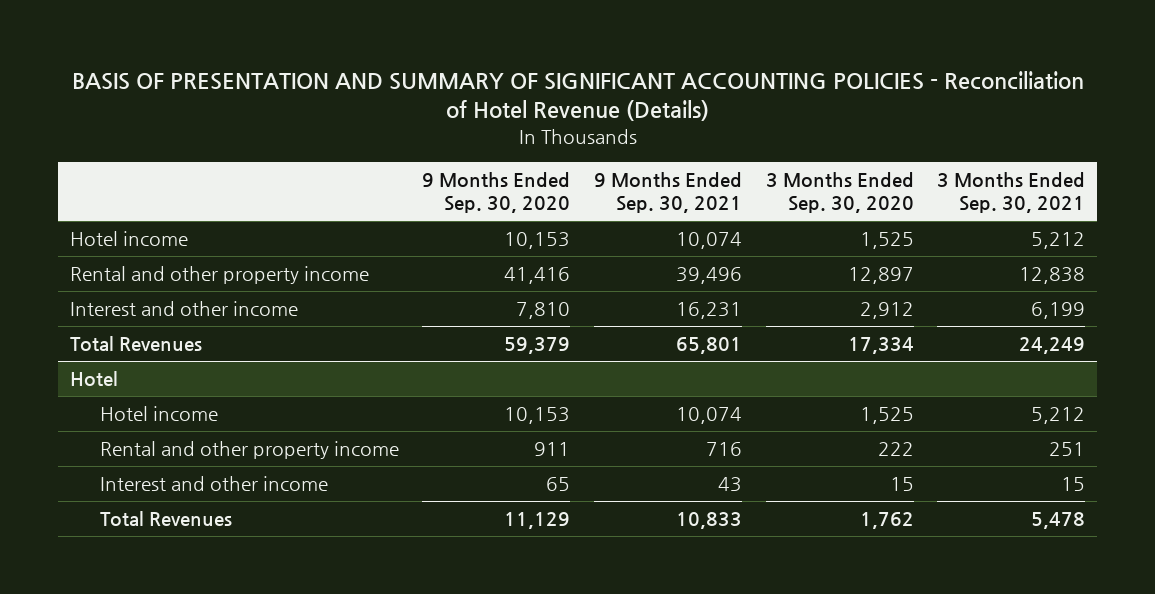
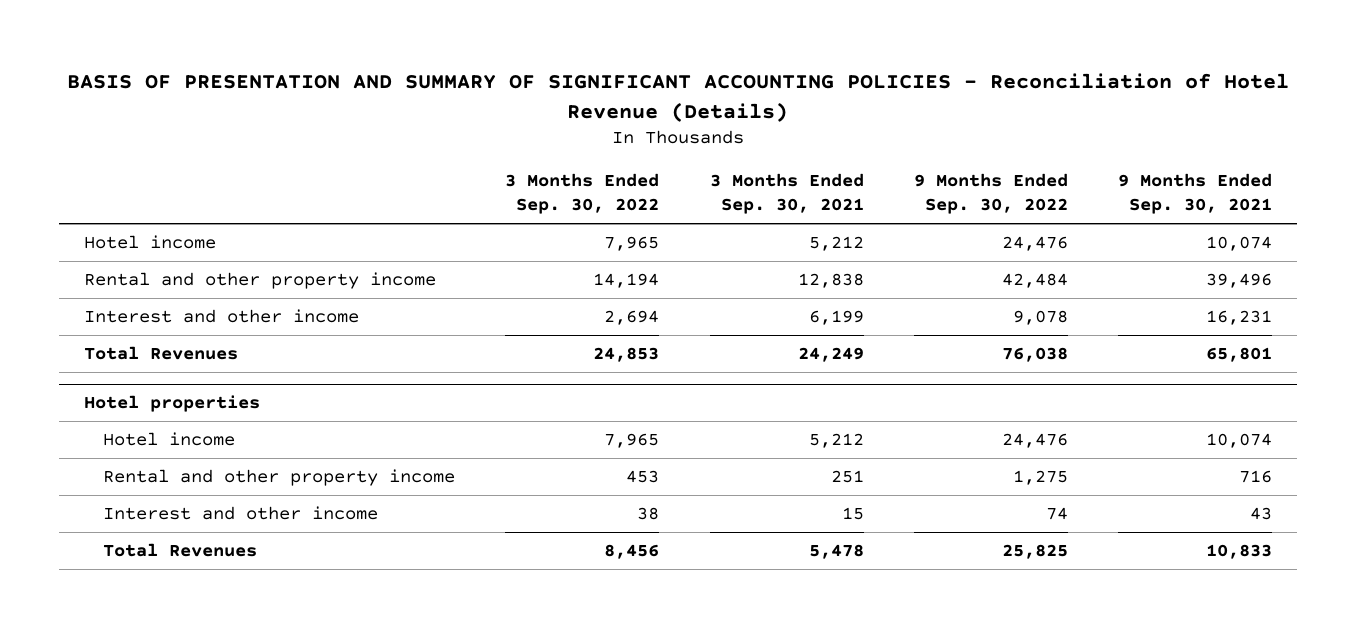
- | 9 Months Ended Sep. 30, 2020 | 9 Months Ended Sep. 30, 2021 | 3 Months Ended Sep. 30, 2020 | 3 Months Ended Sep. 30, 2021
+ | 3 Months Ended Sep. 30, 2022 | 3 Months Ended Sep. 30, 2021 | 9 Months Ended Sep. 30, 2022 | 9 Months Ended Sep. 30, 2021
- Hotel
+ Hotel properties

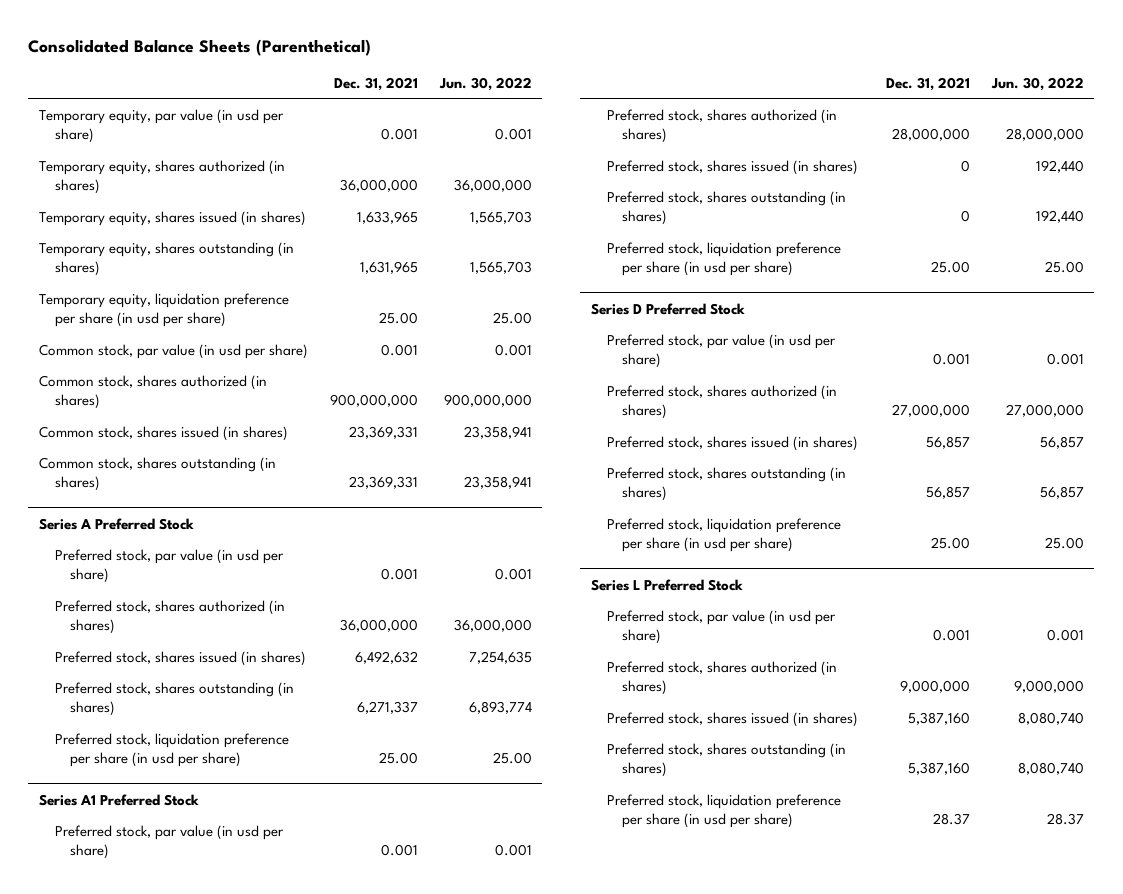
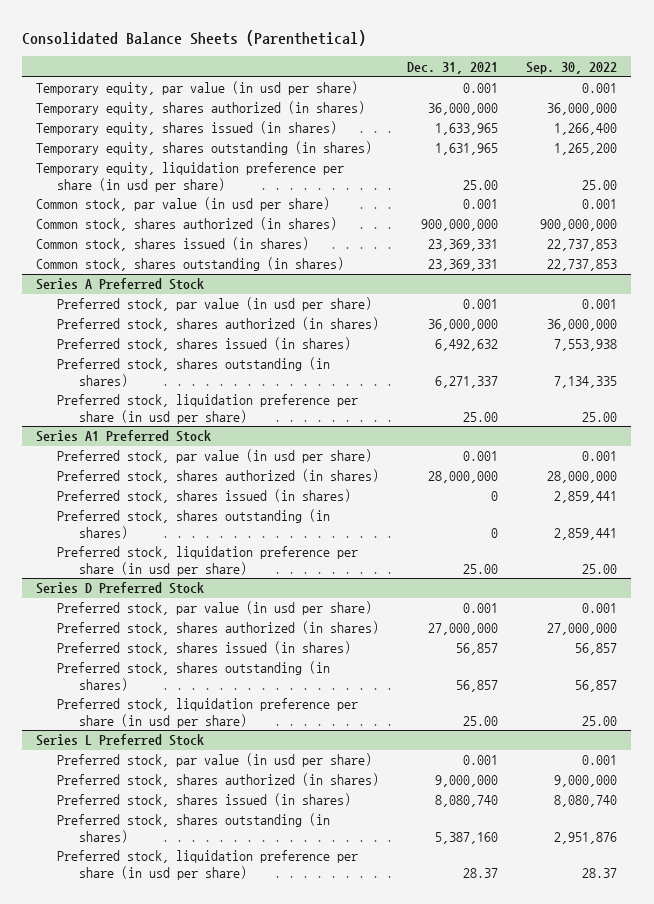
- | Dec. 31, 2021 | Jun. 30, 2022
+ | Dec. 31, 2021 | Sep. 30, 2022
@ Series L Preferred Stock
- Preferred stock, shares issued (in shares) | 5,387,160 | 8,080,740
+ Preferred stock, shares issued (in shares) | 8,080,740 | 8,080,740

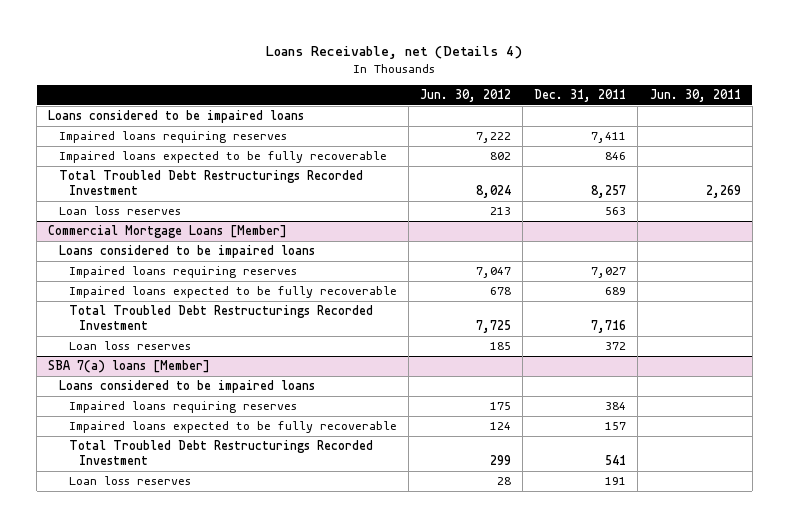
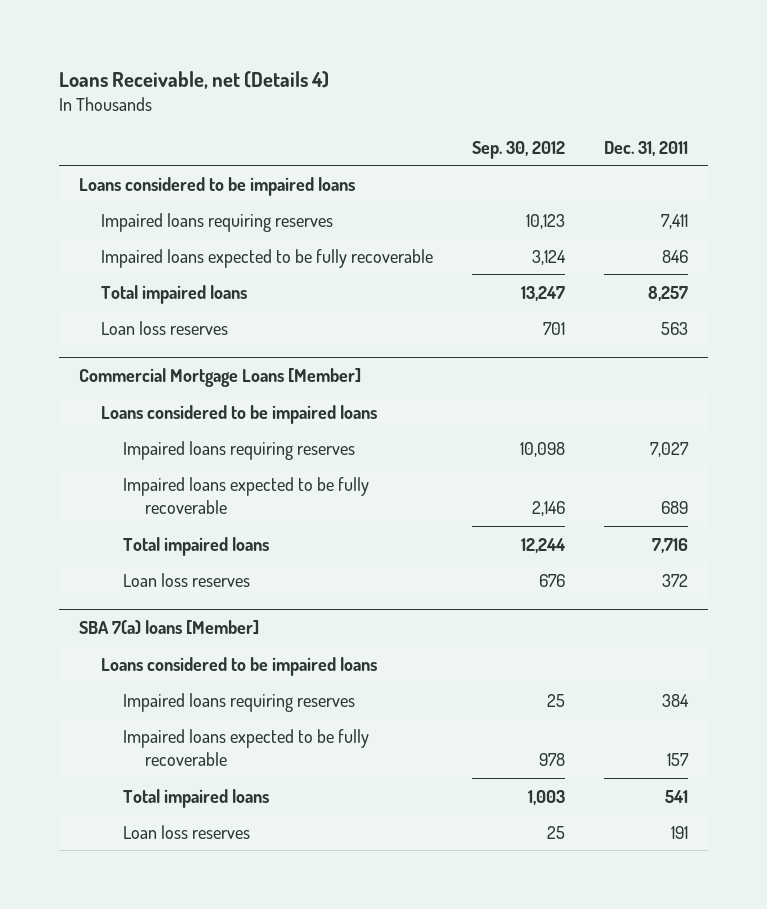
- | Jun. 30, 2012 | Dec. 31, 2011 | Jun. 30, 2011
+ | Sep. 30, 2012 | Dec. 31, 2011
- Total Troubled Debt Restructurings Recorded Investment | 8,024 | 8,257 | 2,269
+ Total impaired loans | 13,247 | 8,257
@ Commercial Mortgage Loans [Member]
- Total Troubled Debt Restructurings Recorded Investment | 7,725 | 7,716 |
+ Total impaired loans | 12,244 | 7,716
@ SBA 7(a) loans [Member]
- Total Troubled Debt Restructurings Recorded Investment | 299 | 541 |
+ Total impaired loans | 1,003 | 541

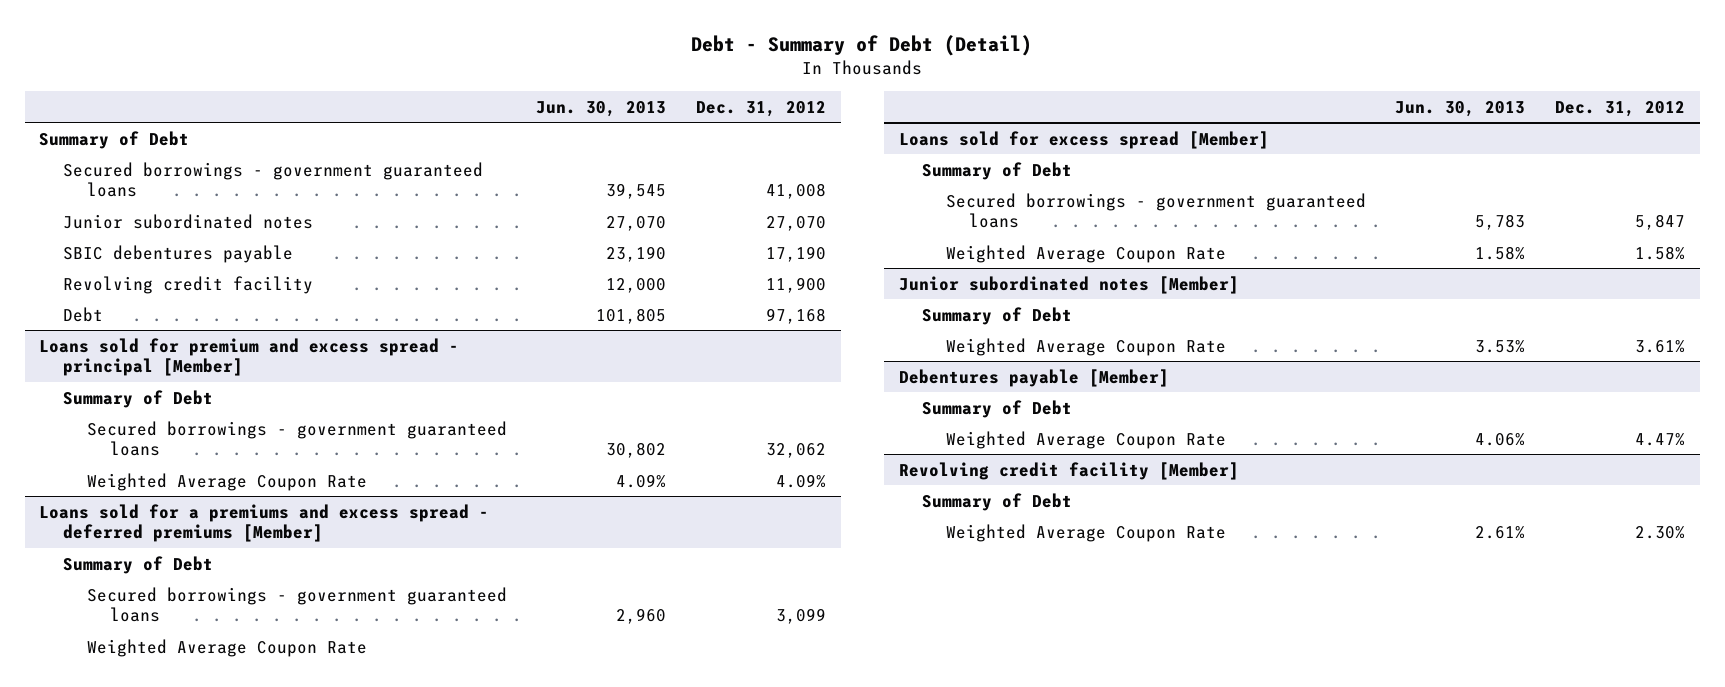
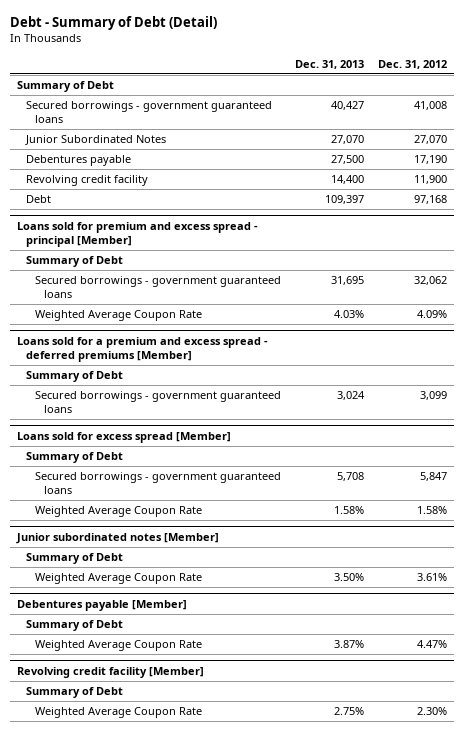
- | Jun. 30, 2013 | Dec. 31, 2012
+ | Dec. 31, 2013 | Dec. 31, 2012
- Junior subordinated notes | 27,070 | 27,070
- SBIC debentures payable | 23,190 | 17,190
+ Junior Subordinated Notes | 27,070 | 27,070
+ Debentures payable | 27,500 | 17,190
- Loans sold for a premiums and excess spread - deferred premiums [Member]
+ Loans sold for a premium and excess spread - deferred premiums [Member]
- Weighted Average Coupon Rate

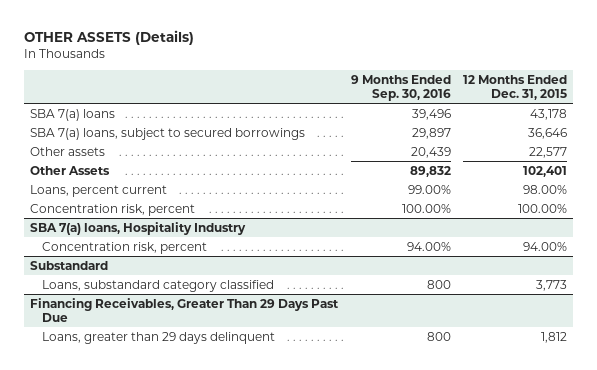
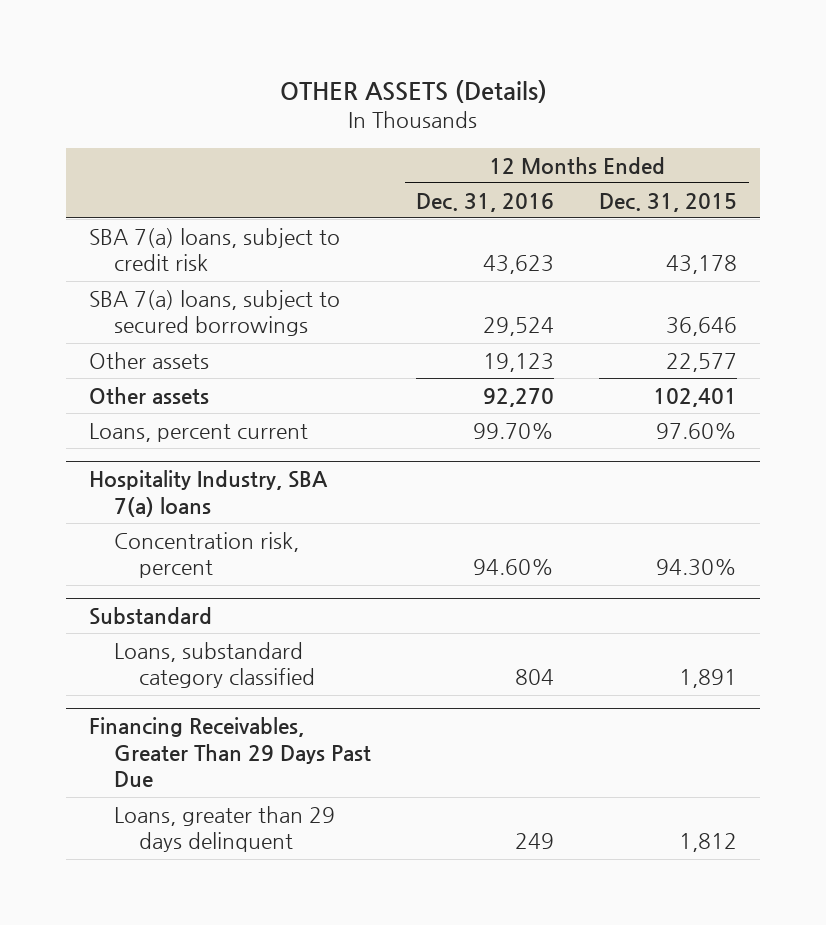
- | 9 Months Ended Sep. 30, 2016 | 12 Months Ended Dec. 31, 2015
+ | 12 Months Ended Dec. 31, 2016 | 12 Months Ended Dec. 31, 2015
- SBA 7(a) loans | 39,496 | 43,178
+ SBA 7(a) loans, subject to credit risk | 43,623 | 43,178
- Other Assets | 89,832 | 102,401
- Loans, percent current | 99.00% | 98.00%
- Concentration risk, percent | 100.00% | 100.00%
- SBA 7(a) loans, Hospitality Industry
- Concentration risk, percent | 94.00% | 94.00%
+ Other assets | 92,270 | 102,401
+ Loans, percent current | 99.70% | 97.60%
+ Hospitality Industry, SBA 7(a) loans
+ Concentration risk, percent | 94.60% | 94.30%
@ Substandard
- Loans, substandard category classified | 800 | 3,773
+ Loans, substandard category classified | 804 | 1,891

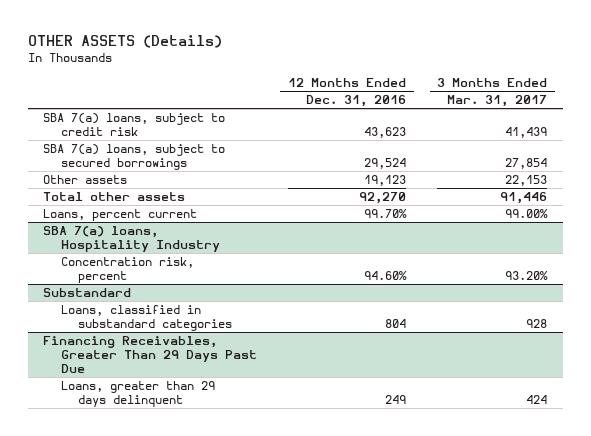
- | 12 Months Ended Dec. 31, 2016 | 12 Months Ended Dec. 31, 2015
+ | 12 Months Ended Dec. 31, 2016 | 3 Months Ended Mar. 31, 2017
- Other assets | 92,270 | 102,401
+ Total other assets | 92,270 | 91,446
- Hospitality Industry, SBA 7(a) loans
+ SBA 7(a) loans, Hospitality Industry
@ Substandard
- Loans, substandard category classified | 804 | 1,891
+ Loans, classified in substandard categories | 804 | 928

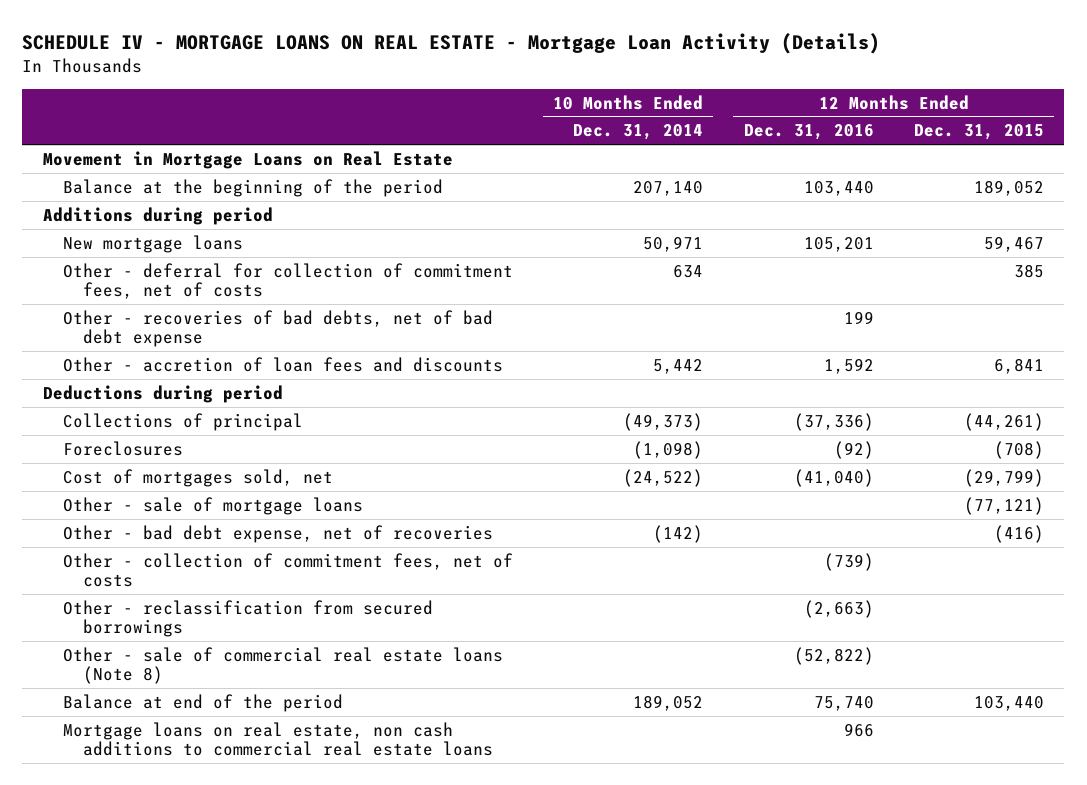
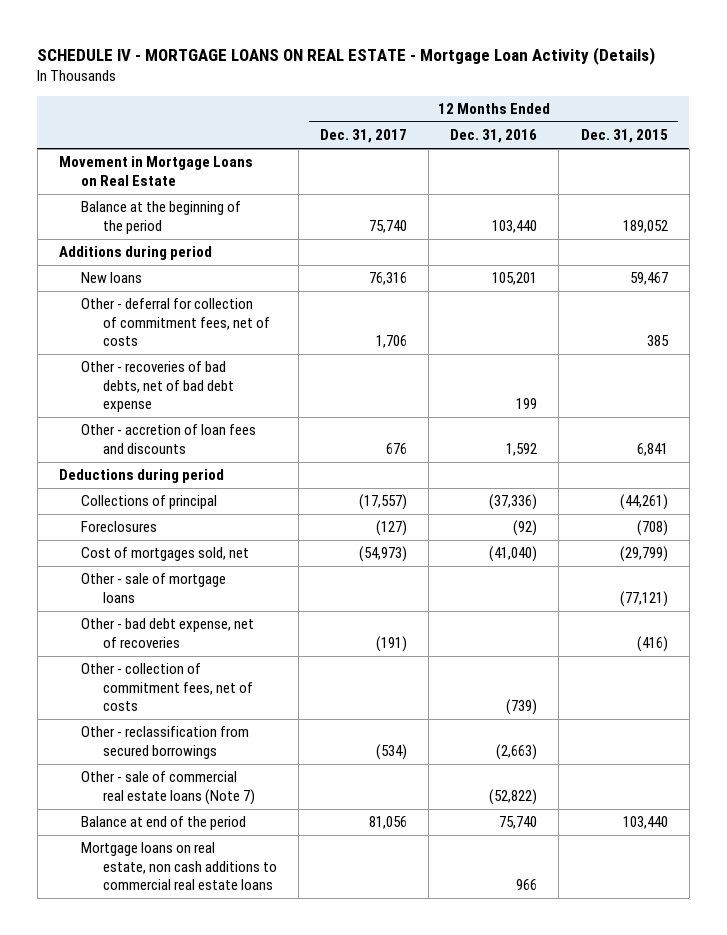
- | 10 Months Ended Dec. 31, 2014 | 12 Months Ended Dec. 31, 2016 | 12 Months Ended Dec. 31, 2015
+ | 12 Months Ended Dec. 31, 2017 | 12 Months Ended Dec. 31, 2016 | 12 Months Ended Dec. 31, 2015
- New mortgage loans | 50,971 | 105,201 | 59,467
+ New loans | 76,316 | 105,201 | 59,467
- Other - sale of commercial real estate loans (Note 8) | | (52,822) |
+ Other - sale of commercial real estate loans (Note 7) | | (52,822) |

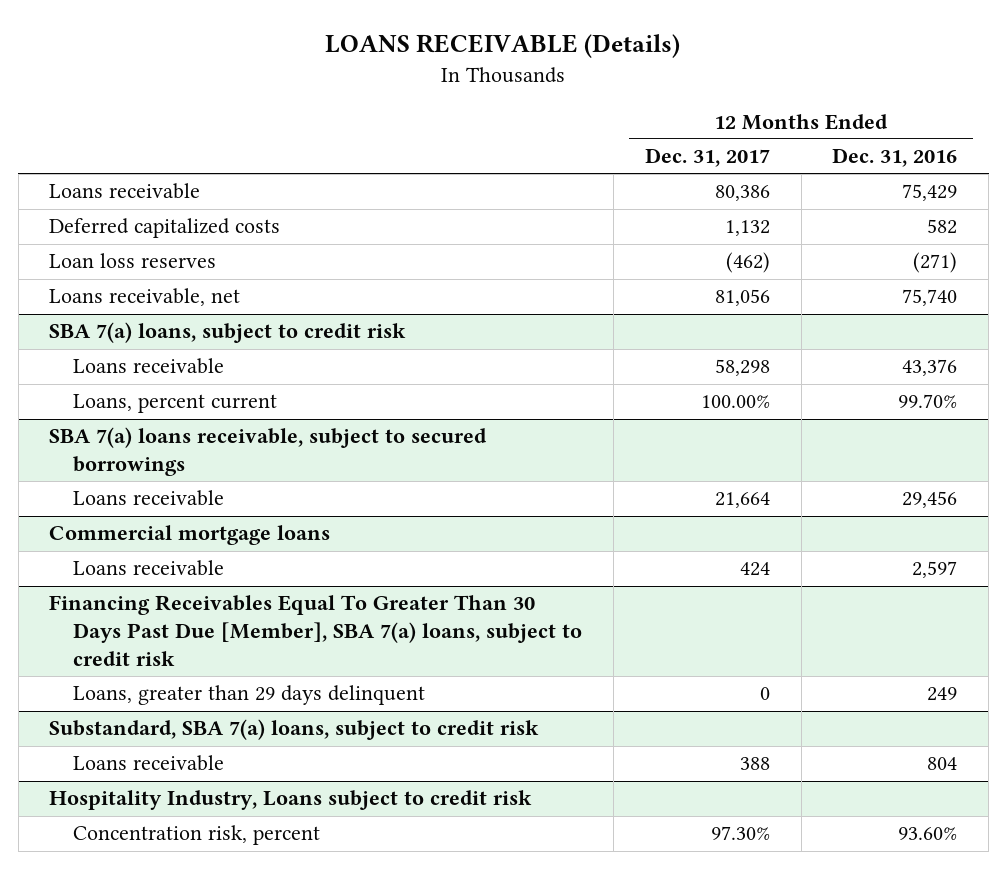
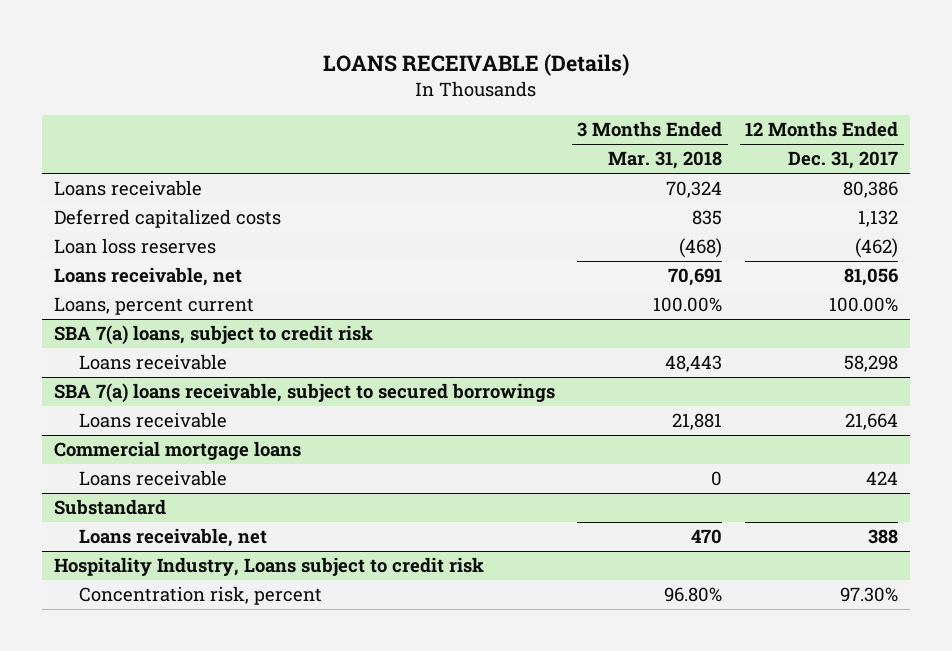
- | 12 Months Ended Dec. 31, 2017 | 12 Months Ended Dec. 31, 2016
+ | 3 Months Ended Mar. 31, 2018 | 12 Months Ended Dec. 31, 2017
+ Loans, percent current | 100.00% | 100.00%
@ SBA 7(a) loans, subject to credit risk
- Loans, percent current | 100.00% | 99.70%
- Financing Receivables Equal To Greater Than 30 Days Past Due [Member], SBA 7(a) loans, subject to credit risk
- Loans, greater than 29 days delinquent | 0 | 249
- Substandard, SBA 7(a) loans, subject to credit risk
- Loans receivable | 388 | 804
+ Substandard
+ Loans receivable, net | 470 | 388

